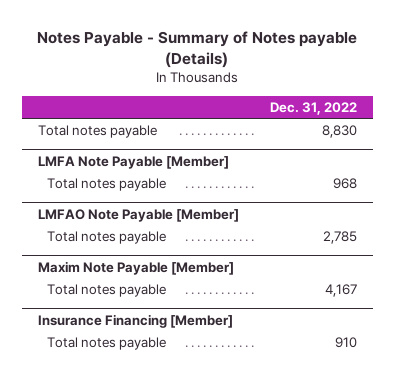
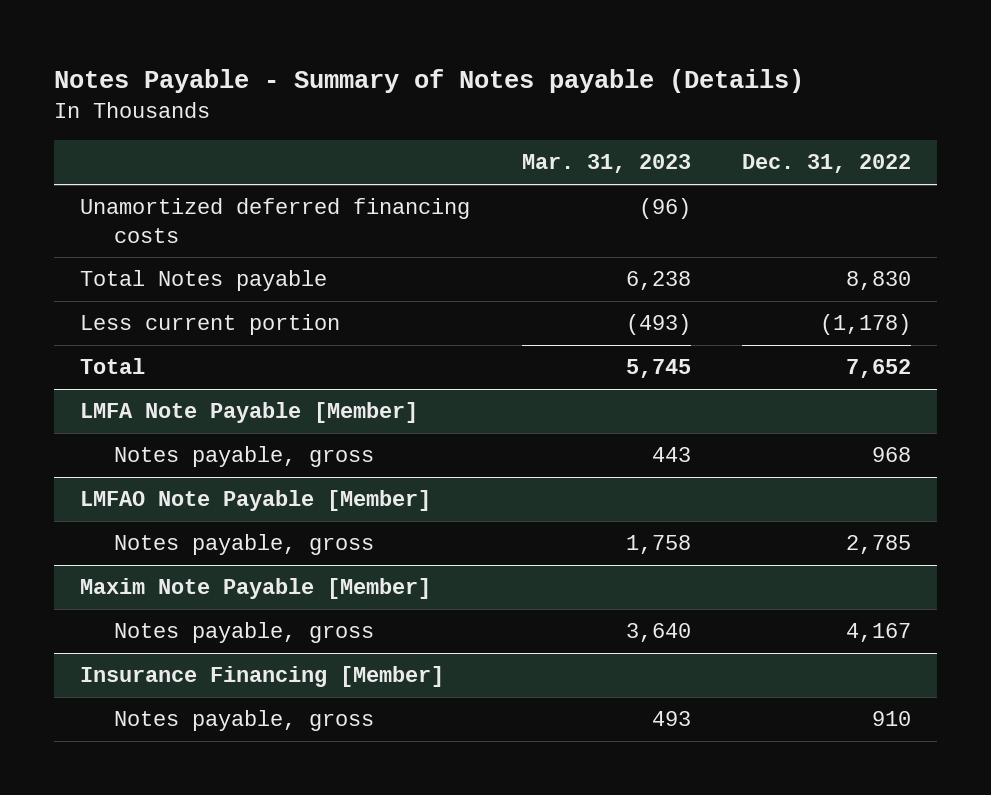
- | Dec. 31, 2022
+ | Mar. 31, 2023 | Dec. 31, 2022
- Total notes payable | 8,830
+ Unamortized deferred financing costs | (96) |
+ Total Notes payable | 6,238 | 8,830
+ Less current portion | (493) | (1,178)
+ Total | 5,745 | 7,652
@ LMFA Note Payable [Member]
- Total notes payable | 968
+ Notes payable, gross | 443 | 968
@ LMFAO Note Payable [Member]
- Total notes payable | 2,785
+ Notes payable, gross | 1,758 | 2,785
@ Maxim Note Payable [Member]
- Total notes payable | 4,167
+ Notes payable, gross | 3,640 | 4,167
@ Insurance Financing [Member]
- Total notes payable | 910
+ Notes payable, gross | 493 | 910

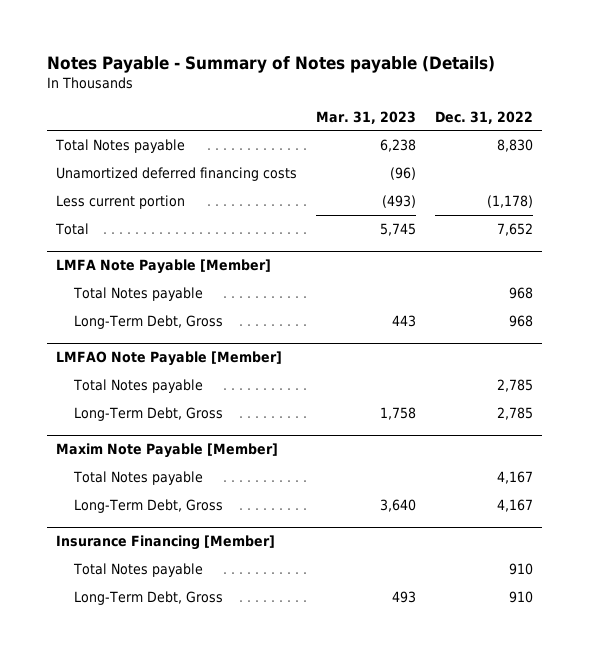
moved down: Unamortized deferred financing costs | (96) |
@ LMFA Note Payable [Member]
- Notes payable, gross | 443 | 968
+ Total Notes payable | | 968
+ Long-Term Debt, Gross | 443 | 968
@ LMFAO Note Payable [Member]
- Notes payable, gross | 1,758 | 2,785
+ Total Notes payable | | 2,785
+ Long-Term Debt, Gross | 1,758 | 2,785
@ Maxim Note Payable [Member]
- Notes payable, gross | 3,640 | 4,167
+ Total Notes payable | | 4,167
+ Long-Term Debt, Gross | 3,640 | 4,167
@ Insurance Financing [Member]
- Notes payable, gross | 493 | 910
+ Total Notes payable | | 910
+ Long-Term Debt, Gross | 493 | 910

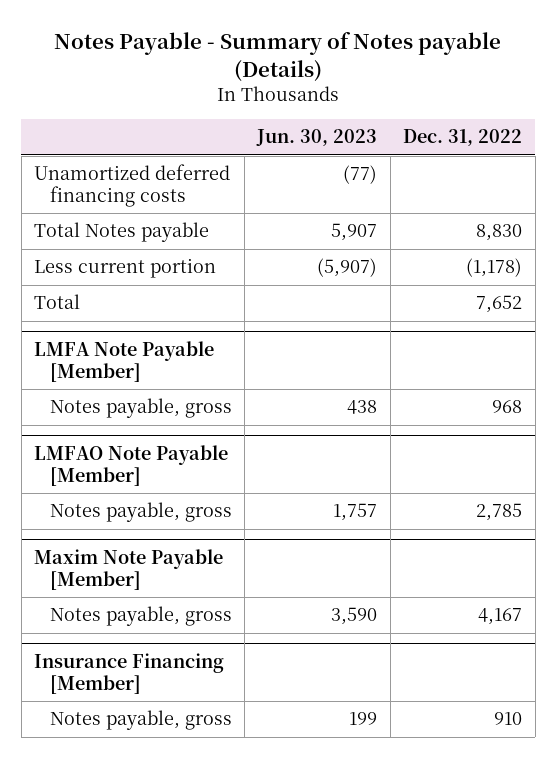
- | Mar. 31, 2023 | Dec. 31, 2022
+ | Jun. 30, 2023 | Dec. 31, 2022
moved down: Total Notes payable | 5,907 | 8,830
@ LMFA Note Payable [Member]
- Total Notes payable | | 968
- Long-Term Debt, Gross | 443 | 968
+ Notes payable, gross | 438 | 968
@ LMFAO Note Payable [Member]
- Total Notes payable | | 2,785
- Long-Term Debt, Gross | 1,758 | 2,785
+ Notes payable, gross | 1,757 | 2,785
@ Maxim Note Payable [Member]
- Total Notes payable | | 4,167
- Long-Term Debt, Gross | 3,640 | 4,167
+ Notes payable, gross | 3,590 | 4,167
@ Insurance Financing [Member]
- Total Notes payable | | 910
- Long-Term Debt, Gross | 493 | 910
+ Notes payable, gross | 199 | 910

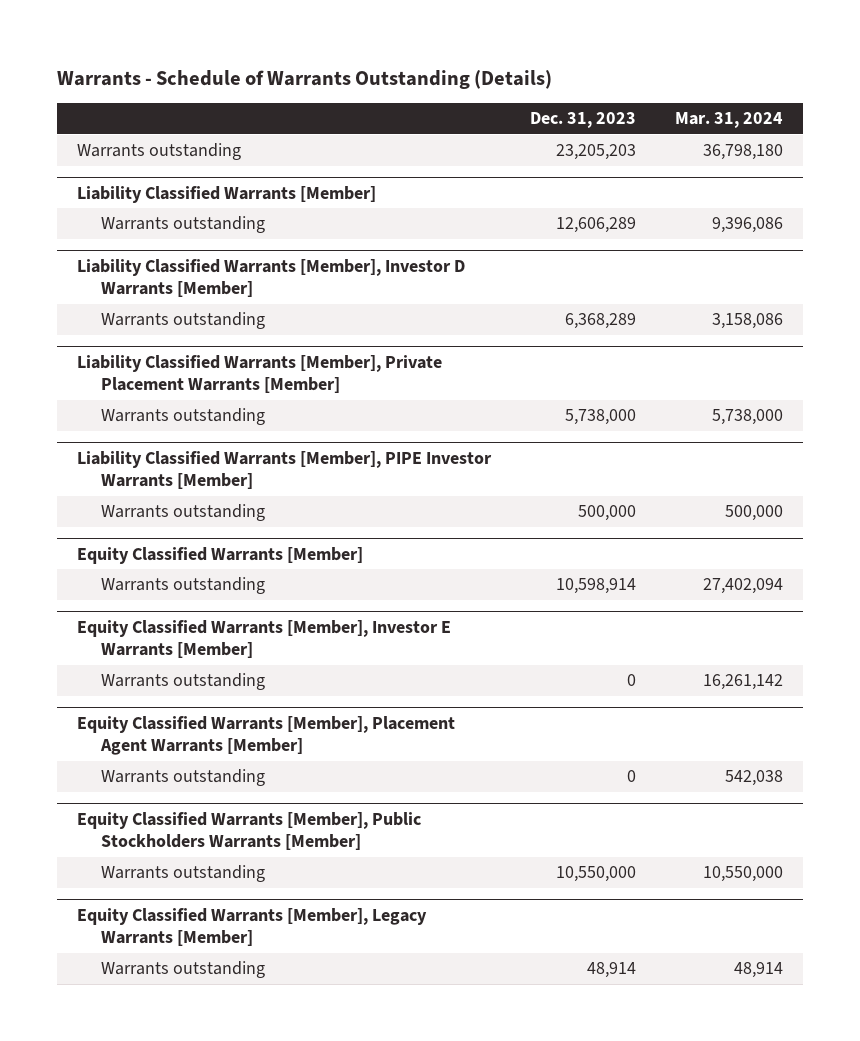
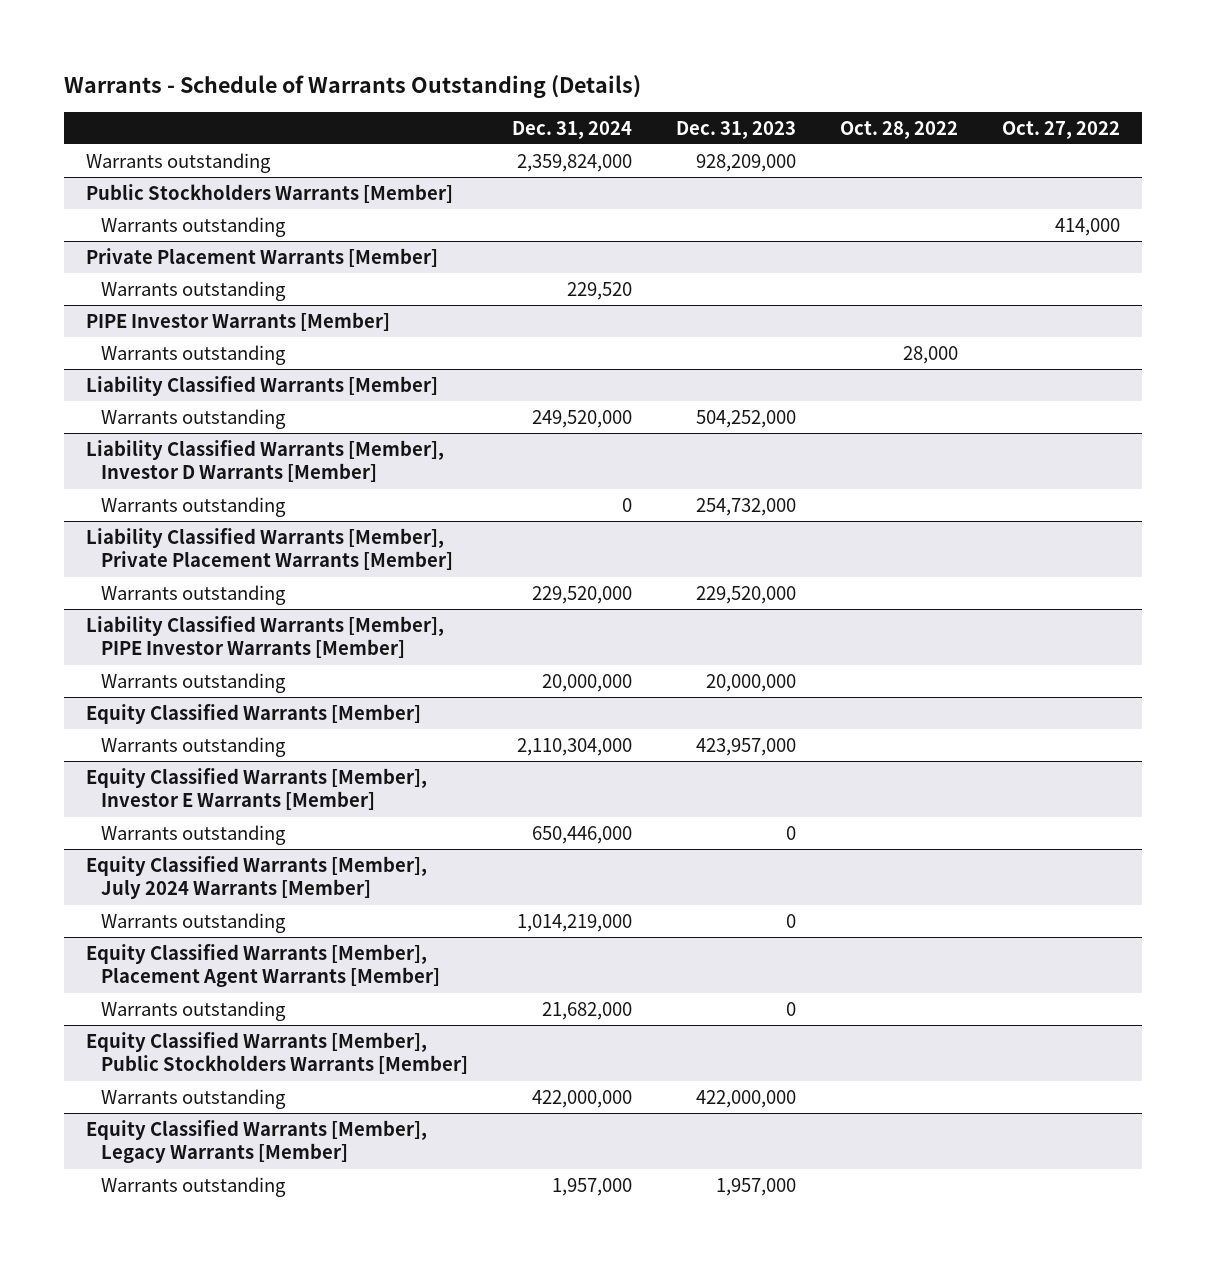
- | Dec. 31, 2023 | Mar. 31, 2024
+ | Dec. 31, 2024 | Dec. 31, 2023 | Oct. 28, 2022 | Oct. 27, 2022
- Warrants outstanding | 23,205,203 | 36,798,180
+ Warrants outstanding | 2,359,824,000 | 928,209,000 | |
+ Public Stockholders Warrants [Member]
+ Warrants outstanding | | | | 414,000
+ Private Placement Warrants [Member]
+ Warrants outstanding | 229,520 | | |
+ PIPE Investor Warrants [Member]
+ Warrants outstanding | | | 28,000 |
@ Liability Classified Warrants [Member]
- Warrants outstanding | 12,606,289 | 9,396,086
+ Warrants outstanding | 249,520,000 | 504,252,000 | |
@ Liability Classified Warrants [Member], Investor D Warrants [Member]
- Warrants outstanding | 6,368,289 | 3,158,086
+ Warrants outstanding | 0 | 254,732,000 | |
@ Liability Classified Warrants [Member], Private Placement Warrants [Member]
- Warrants outstanding | 5,738,000 | 5,738,000
+ Warrants outstanding | 229,520,000 | 229,520,000 | |
@ Liability Classified Warrants [Member], PIPE Investor Warrants [Member]
- Warrants outstanding | 500,000 | 500,000
+ Warrants outstanding | 20,000,000 | 20,000,000 | |
@ Equity Classified Warrants [Member]
- Warrants outstanding | 10,598,914 | 27,402,094
+ Warrants outstanding | 2,110,304,000 | 423,957,000 | |
+ Equity Classified Warrants [Member], July 2024 Warrants [Member]
+ Warrants outstanding | 1,014,219,000 | 0 | |
@ Equity Classified Warrants [Member], Public Stockholders Warrants [Member]
- Warrants outstanding | 10,550,000 | 10,550,000
+ Warrants outstanding | 422,000,000 | 422,000,000 | |
@ Equity Classified Warrants [Member], Legacy Warrants [Member]
- Warrants outstanding | 48,914 | 48,914
+ Warrants outstanding | 1,957,000 | 1,957,000 | |

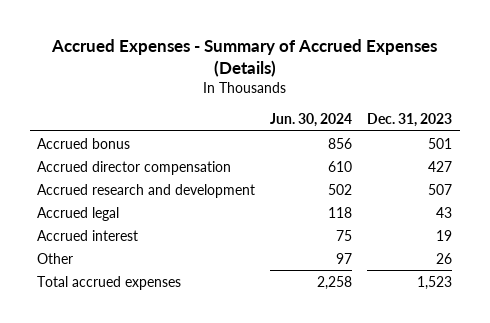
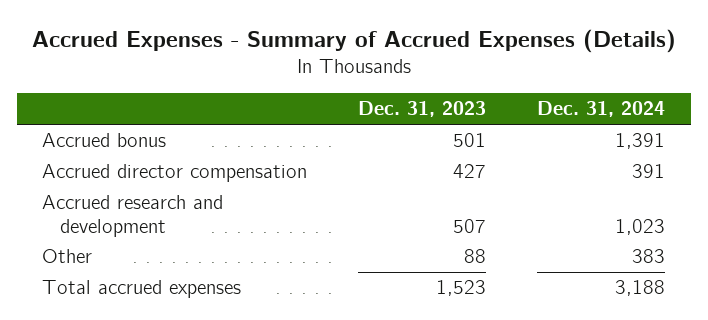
- | Jun. 30, 2024 | Dec. 31, 2023
+ | Dec. 31, 2023 | Dec. 31, 2024
- Accrued legal | 118 | 43
- Accrued interest | 75 | 19
- Other | 97 | 26
+ Other | 88 | 383

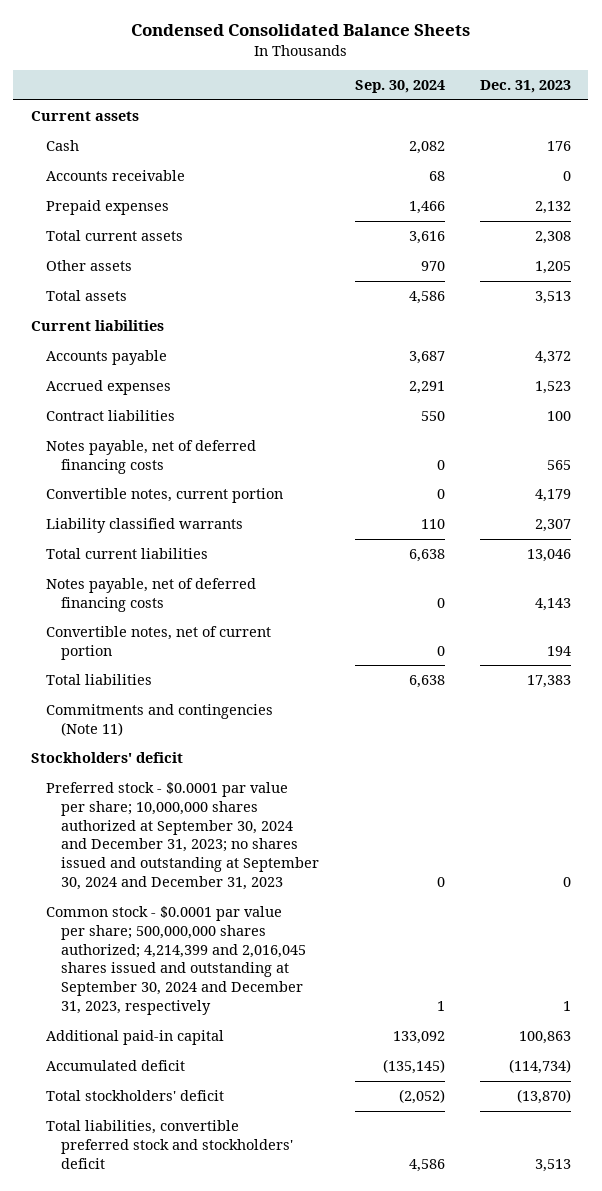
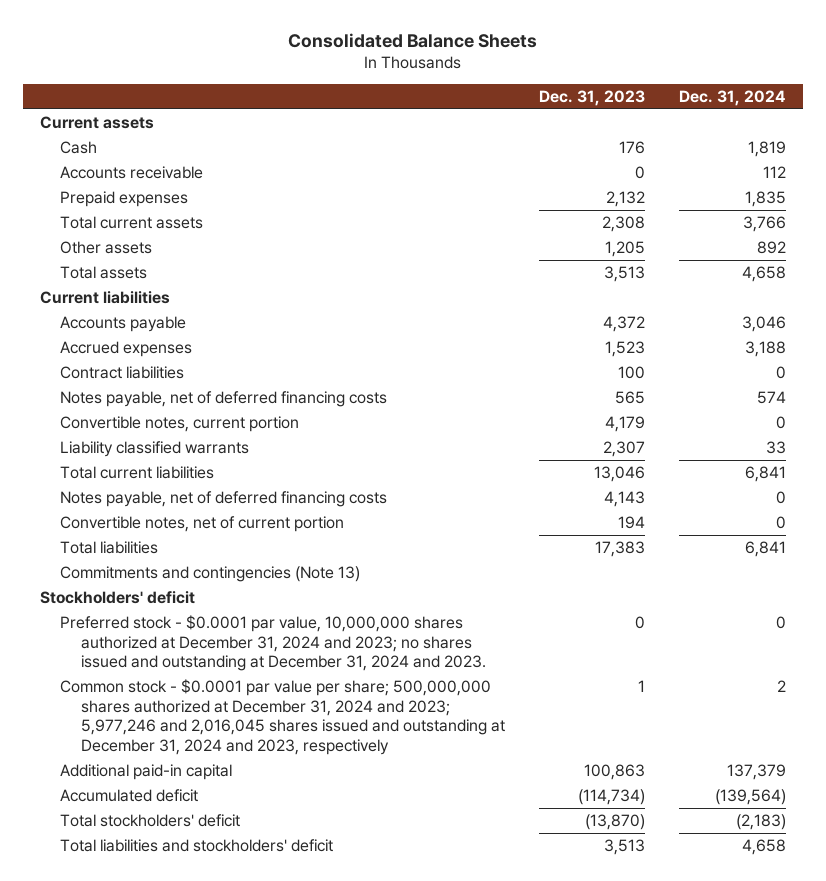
- Condensed Consolidated Balance Sheets
+ Consolidated Balance Sheets
- | Sep. 30, 2024 | Dec. 31, 2023
+ | Dec. 31, 2023 | Dec. 31, 2024
- Commitments and contingencies (Note 11)
+ Commitments and contingencies (Note 13)
- Preferred stock - $0.0001 par value per share; 10,000,000 shares authorized at September 30, 2024 and December 31, 2023; no shares issued and outstanding at September 30, 2024 and December 31, 2023 | 0 | 0
- Common stock - $0.0001 par value per share; 500,000,000 shares authorized; 4,214,399 and 2,016,045 shares issued and outstanding at September 30, 2024 and December 31, 2023, respectively | 1 | 1
+ Preferred stock - $0.0001 par value, 10,000,000 shares authorized at December 31, 2024 and 2023; no shares issued and outstanding at December 31, 2024 and 2023. | 0 | 0
+ Common stock - $0.0001 par value per share; 500,000,000 shares authorized at December 31, 2024 and 2023; 5,977,246 and 2,016,045 shares issued and outstanding at December 31, 2024 and 2023, respectively | 1 | 2
- Total liabilities, convertible preferred stock and stockholders' deficit | 4,586 | 3,513
+ Total liabilities and stockholders' deficit | 3,513 | 4,658

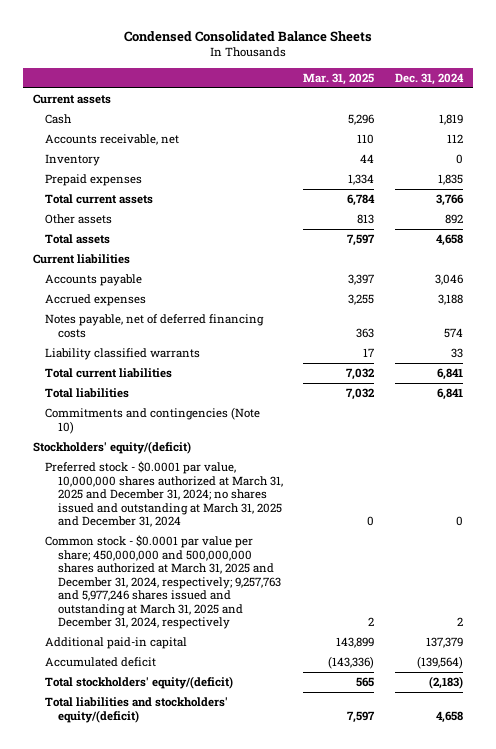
- Consolidated Balance Sheets
+ Condensed Consolidated Balance Sheets
- | Dec. 31, 2023 | Dec. 31, 2024
+ | Mar. 31, 2025 | Dec. 31, 2024
- Accounts receivable | 0 | 112
+ Accounts receivable, net | 110 | 112
+ Inventory | 44 | 0
- Contract liabilities | 100 | 0
- Convertible notes, current portion | 4,179 | 0
- Notes payable, net of deferred financing costs | 4,143 | 0
- Convertible notes, net of current portion | 194 | 0
- Commitments and contingencies (Note 13)
- Stockholders' deficit
- Preferred stock - $0.0001 par value, 10,000,000 shares authorized at December 31, 2024 and 2023; no shares issued and outstanding at December 31, 2024 and 2023. | 0 | 0
- Common stock - $0.0001 par value per share; 500,000,000 shares authorized at December 31, 2024 and 2023; 5,977,246 and 2,016,045 shares issued and outstanding at December 31, 2024 and 2023, respectively | 1 | 2
+ Commitments and contingencies (Note 10)
+ Stockholders' equity/(deficit)
+ Preferred stock - $0.0001 par value, 10,000,000 shares authorized at March 31, 2025 and December 31, 2024; no shares issued and outstanding at March 31, 2025 and December 31, 2024 | 0 | 0
+ Common stock - $0.0001 par value per share; 450,000,000 and 500,000,000 shares authorized at March 31, 2025 and December 31, 2024, respectively; 9,257,763 and 5,977,246 shares issued and outstanding at March 31, 2025 and December 31, 2024, respectively | 2 | 2
- Total stockholders' deficit | (13,870) | (2,183)
- Total liabilities and stockholders' deficit | 3,513 | 4,658
+ Total stockholders' equity/(deficit) | 565 | (2,183)
+ Total liabilities and stockholders' equity/(deficit) | 7,597 | 4,658

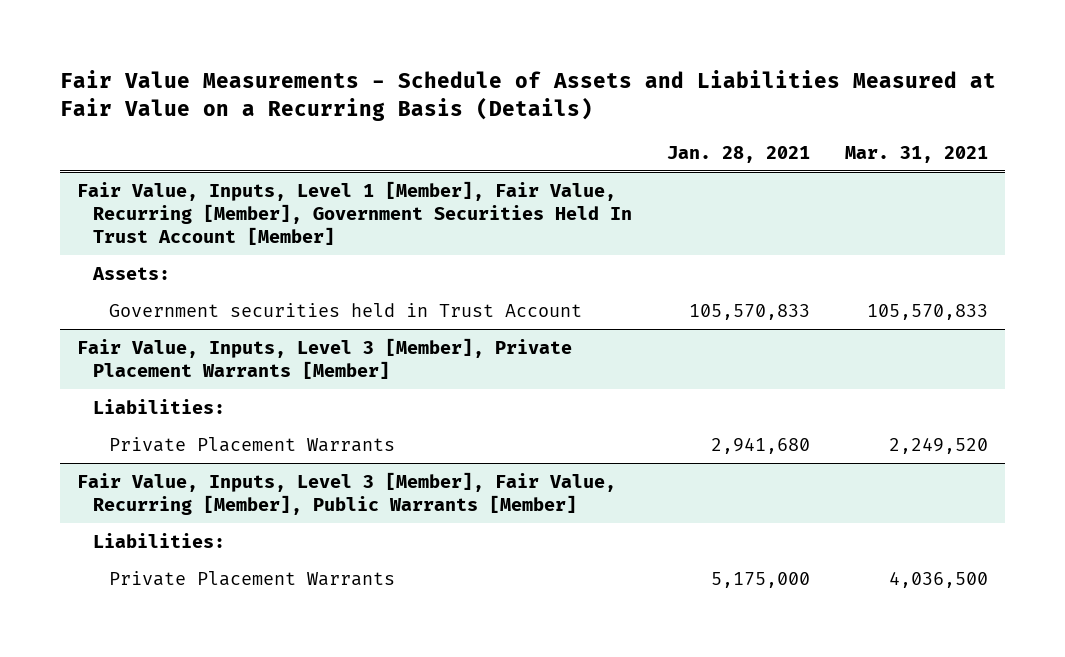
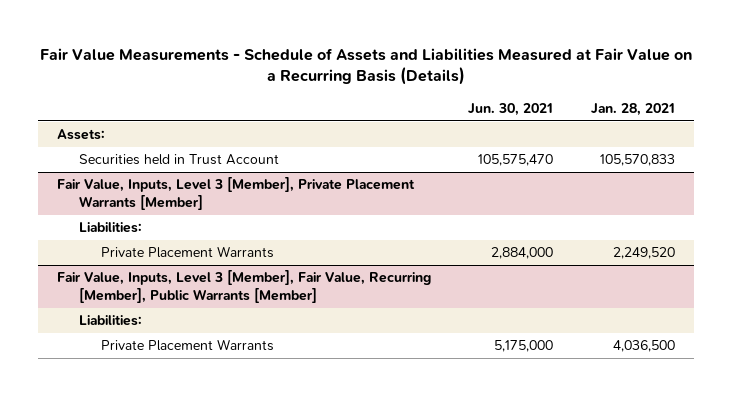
- | Jan. 28, 2021 | Mar. 31, 2021
+ | Jun. 30, 2021 | Jan. 28, 2021
- Fair Value, Inputs, Level 1 [Member], Fair Value, Recurring [Member], Government Securities Held In Trust Account [Member]
- Government securities held in Trust Account | 105,570,833 | 105,570,833
+ Securities held in Trust Account | 105,575,470 | 105,570,833
@ Fair Value, Inputs, Level 3 [Member], Private Placement Warrants [Member]
- Private Placement Warrants | 2,941,680 | 2,249,520
+ Private Placement Warrants | 2,884,000 | 2,249,520
@ Fair Value, Inputs, Level 3 [Member], Fair Value, Recurring [Member], Public Warrants [Member]
- Private Placement Warrants | 5,175,000 | 4,036,500
+ Private Placement Warrants | 5,175,000 | 4,036,500

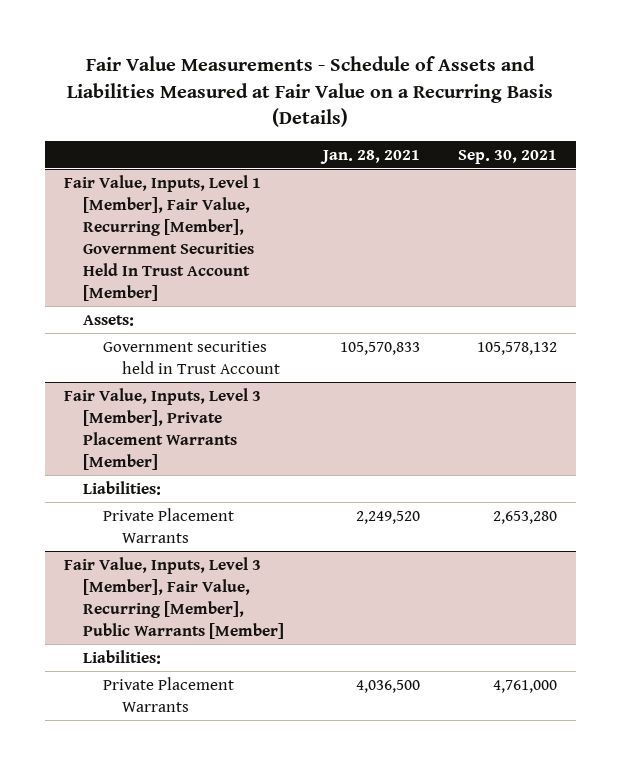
- | Jun. 30, 2021 | Jan. 28, 2021
+ | Jan. 28, 2021 | Sep. 30, 2021
+ Fair Value, Inputs, Level 1 [Member], Fair Value, Recurring [Member], Government Securities Held In Trust Account [Member]
- Securities held in Trust Account | 105,575,470 | 105,570,833
+ Government securities held in Trust Account | 105,570,833 | 105,578,132

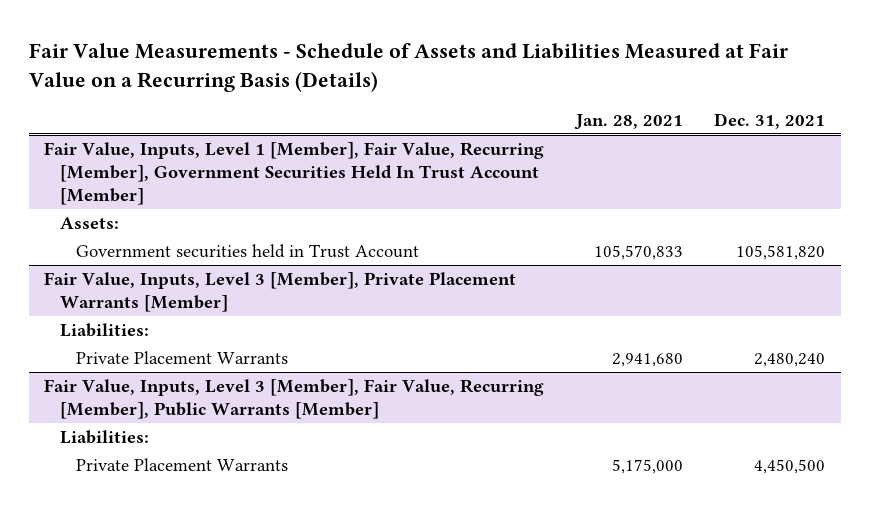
- | Jan. 28, 2021 | Sep. 30, 2021
+ | Jan. 28, 2021 | Dec. 31, 2021
@ Fair Value, Inputs, Level 3 [Member], Private Placement Warrants [Member]
- Private Placement Warrants | 2,249,520 | 2,653,280
+ Private Placement Warrants | 2,941,680 | 2,480,240
@ Fair Value, Inputs, Level 3 [Member], Fair Value, Recurring [Member], Public Warrants [Member]
- Private Placement Warrants | 4,036,500 | 4,761,000
+ Private Placement Warrants | 5,175,000 | 4,450,500

